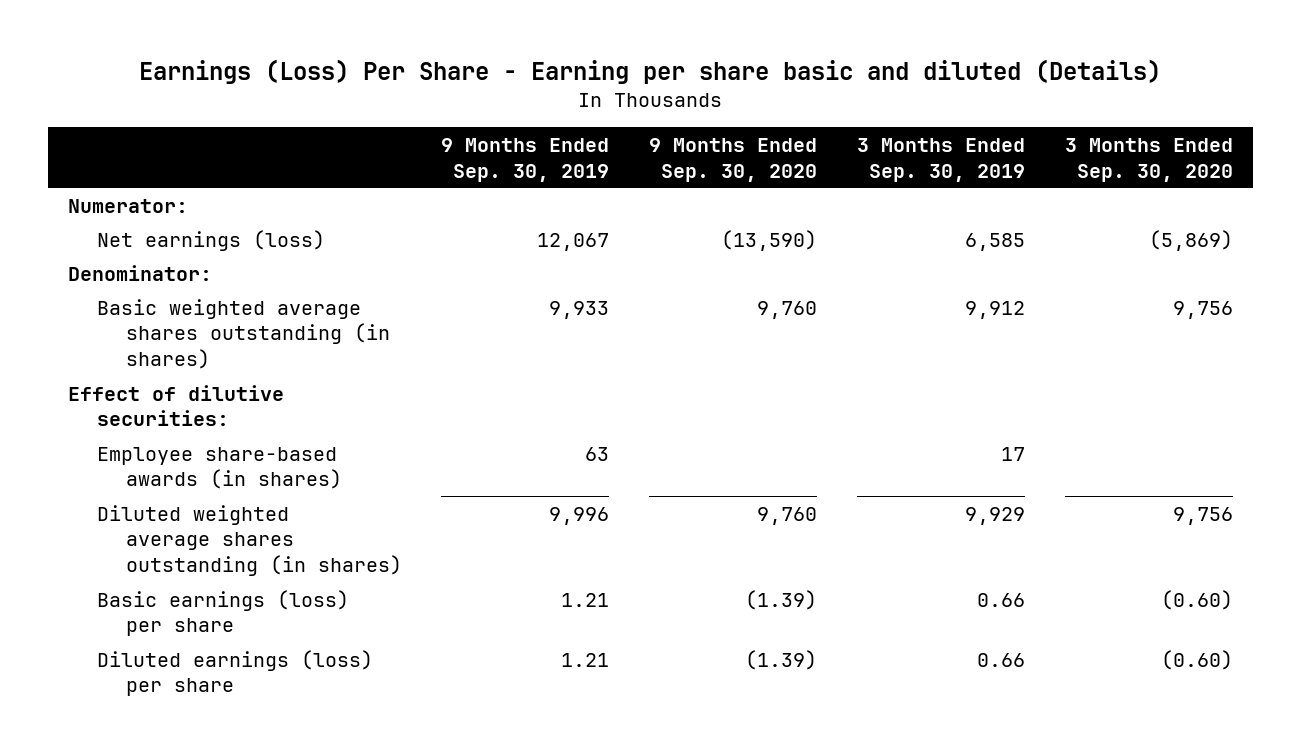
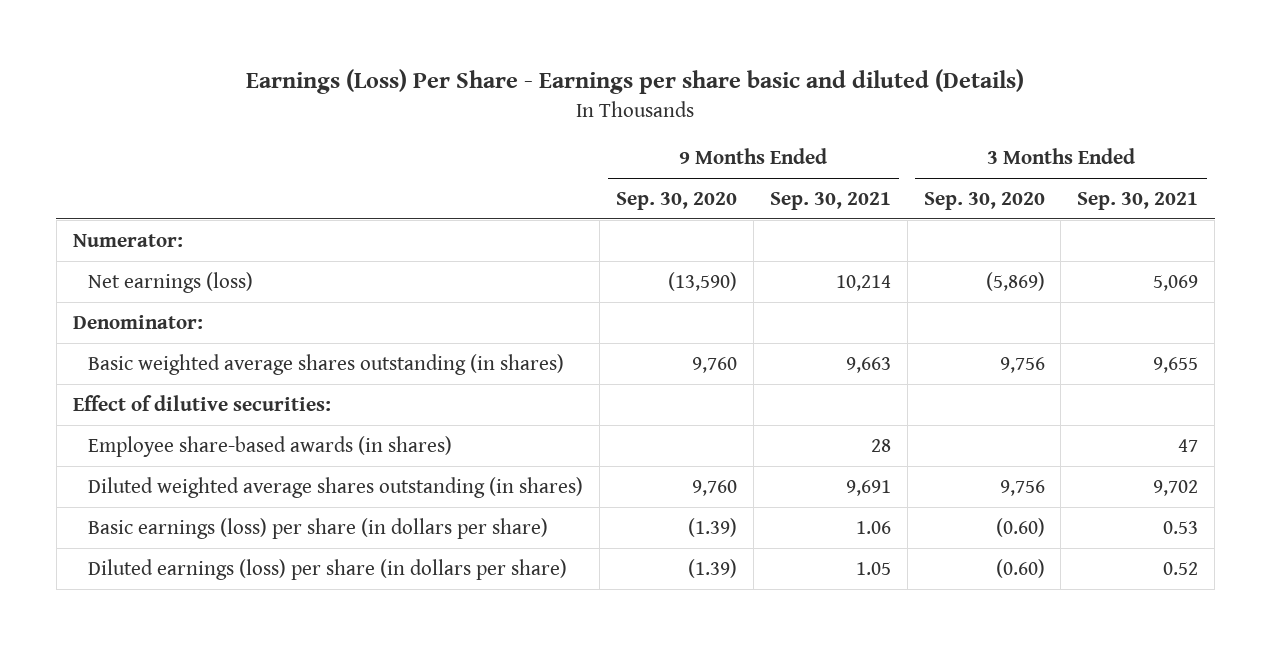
- Earnings (Loss) Per Share - Earning per share basic and diluted (Details)
+ Earnings (Loss) Per Share - Earnings per share basic and diluted (Details)
- | 9 Months Ended Sep. 30, 2019 | 9 Months Ended Sep. 30, 2020 | 3 Months Ended Sep. 30, 2019 | 3 Months Ended Sep. 30, 2020
+ | 9 Months Ended Sep. 30, 2020 | 9 Months Ended Sep. 30, 2021 | 3 Months Ended Sep. 30, 2020 | 3 Months Ended Sep. 30, 2021
- Basic earnings (loss) per share | 1.21 | (1.39) | 0.66 | (0.60)
- Diluted earnings (loss) per share | 1.21 | (1.39) | 0.66 | (0.60)
+ Basic earnings (loss) per share (in dollars per share) | (1.39) | 1.06 | (0.60) | 0.53
+ Diluted earnings (loss) per share (in dollars per share) | (1.39) | 1.05 | (0.60) | 0.52

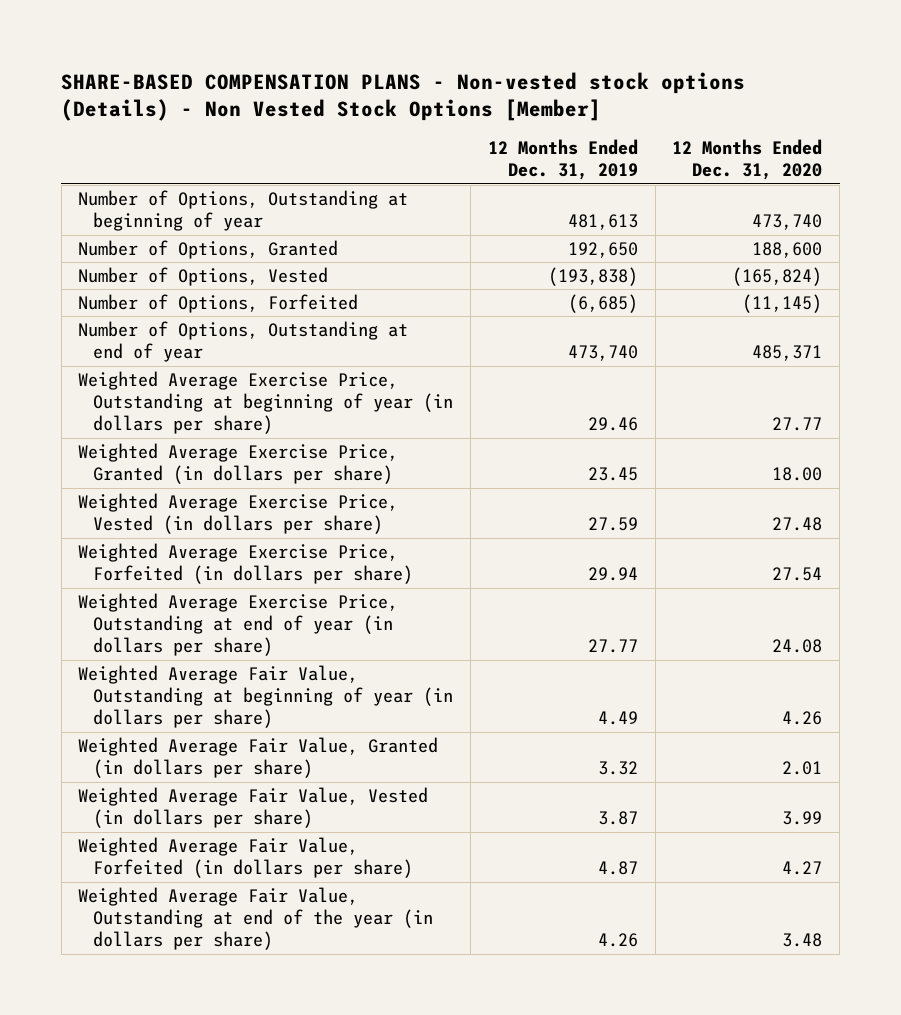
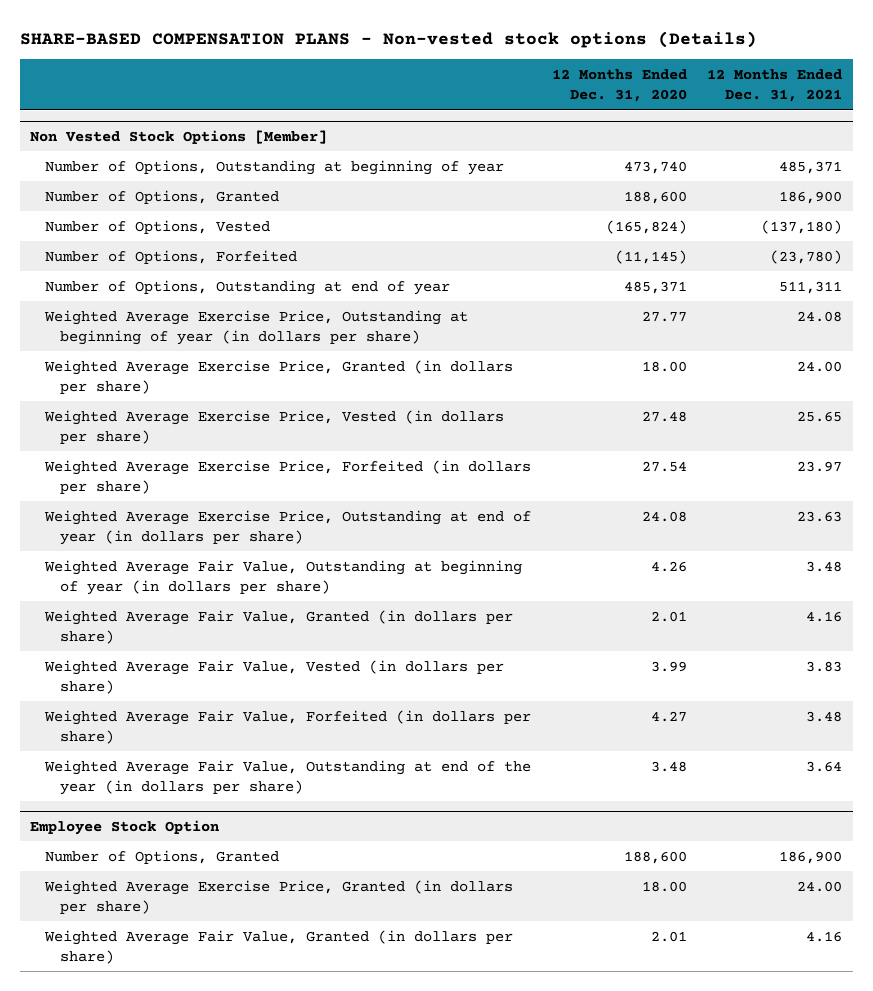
- SHARE-BASED COMPENSATION PLANS - Non-vested stock options (Details) - Non Vested Stock Options [Member]
+ SHARE-BASED COMPENSATION PLANS - Non-vested stock options (Details)
- | 12 Months Ended Dec. 31, 2019 | 12 Months Ended Dec. 31, 2020
+ | 12 Months Ended Dec. 31, 2020 | 12 Months Ended Dec. 31, 2021
+ Non Vested Stock Options [Member]
+ Employee Stock Option
+ Number of Options, Granted | 188,600 | 186,900
+ Weighted Average Exercise Price, Granted (in dollars per share) | 18.00 | 24.00
+ Weighted Average Fair Value, Granted (in dollars per share) | 2.01 | 4.16

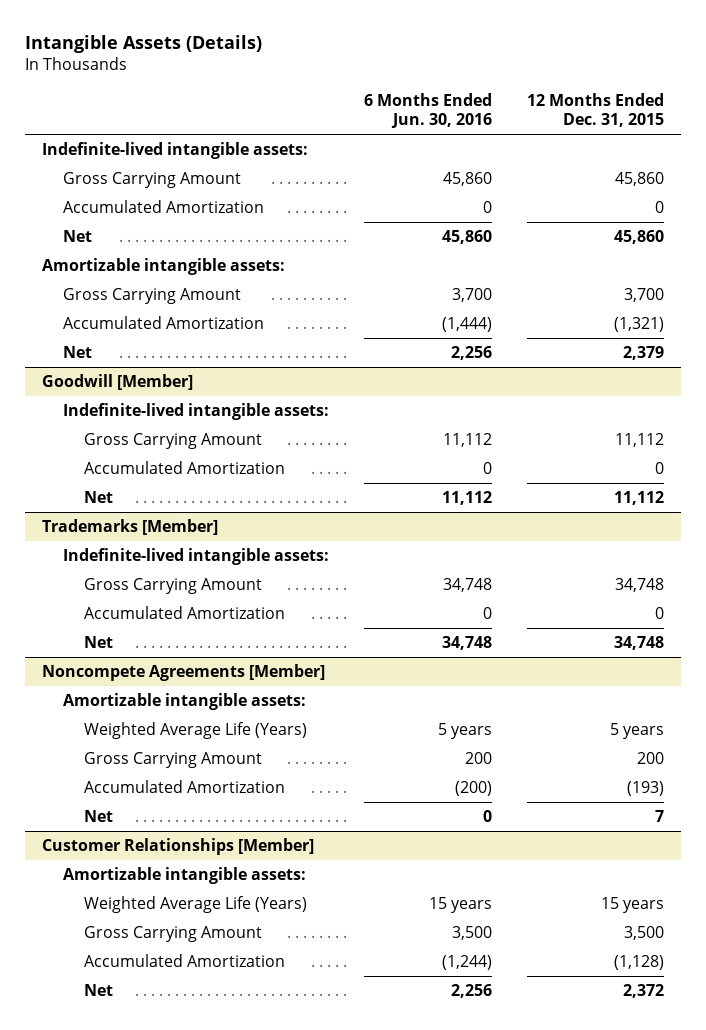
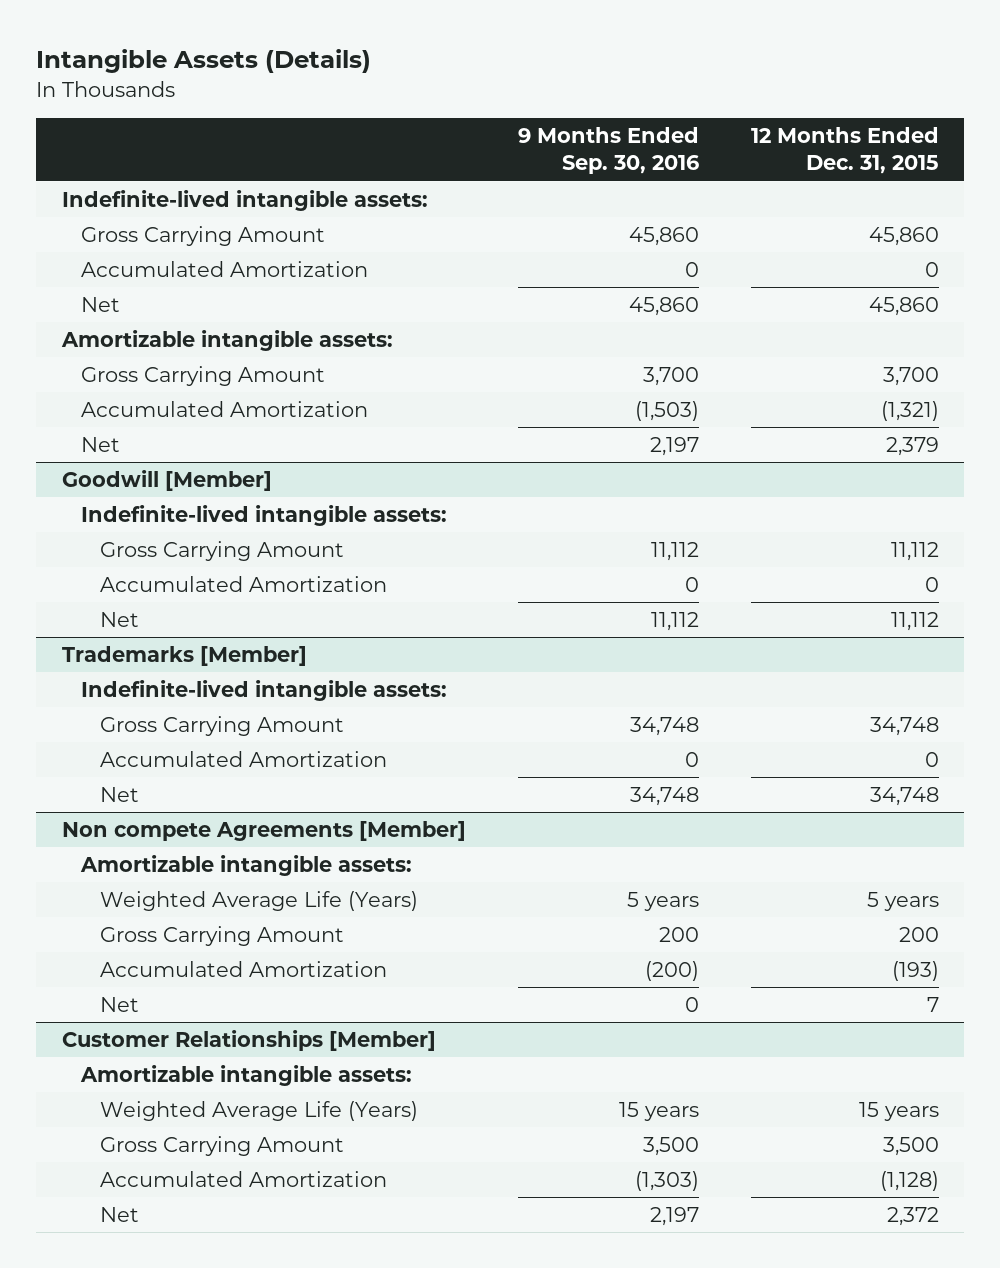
- | 6 Months Ended Jun. 30, 2016 | 12 Months Ended Dec. 31, 2015
+ | 9 Months Ended Sep. 30, 2016 | 12 Months Ended Dec. 31, 2015
- Noncompete Agreements [Member]
+ Non compete Agreements [Member]

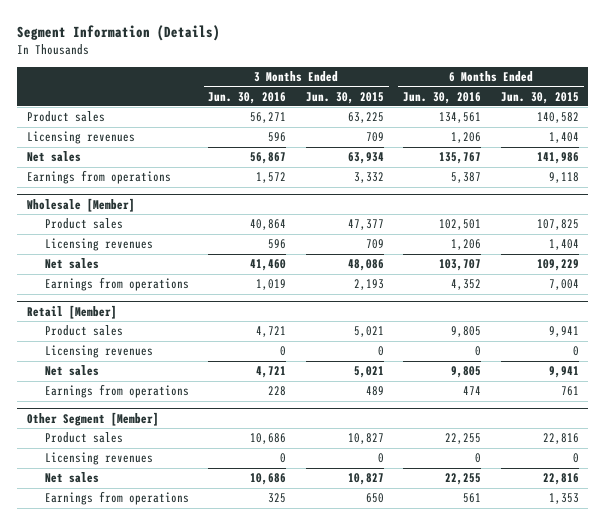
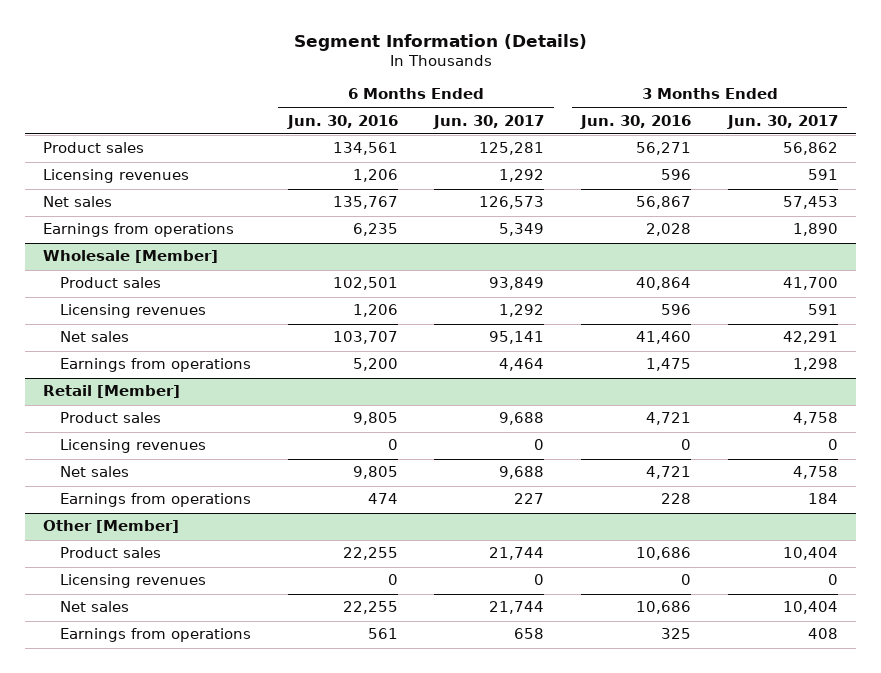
- | 3 Months Ended Jun. 30, 2016 | 3 Months Ended Jun. 30, 2015 | 6 Months Ended Jun. 30, 2016 | 6 Months Ended Jun. 30, 2015
+ | 6 Months Ended Jun. 30, 2016 | 6 Months Ended Jun. 30, 2017 | 3 Months Ended Jun. 30, 2016 | 3 Months Ended Jun. 30, 2017
- Earnings from operations | 1,572 | 3,332 | 5,387 | 9,118
+ Earnings from operations | 6,235 | 5,349 | 2,028 | 1,890
@ Wholesale [Member]
- Earnings from operations | 1,019 | 2,193 | 4,352 | 7,004
+ Earnings from operations | 5,200 | 4,464 | 1,475 | 1,298
- Other Segment [Member]
+ Other [Member]

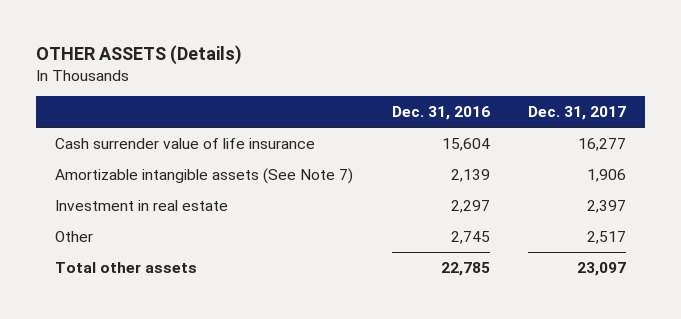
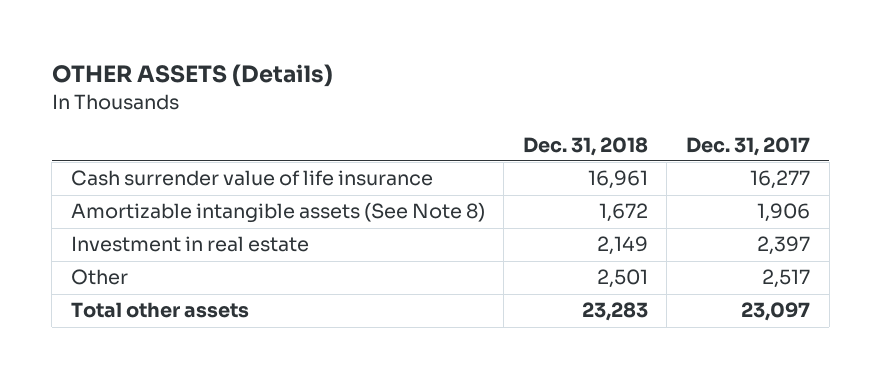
- | Dec. 31, 2016 | Dec. 31, 2017
+ | Dec. 31, 2018 | Dec. 31, 2017
- Amortizable intangible assets (See Note 7) | 2,139 | 1,906
+ Amortizable intangible assets (See Note 8) | 1,672 | 1,906

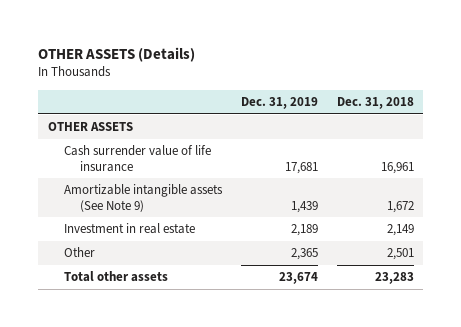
- | Dec. 31, 2018 | Dec. 31, 2017
+ | Dec. 31, 2019 | Dec. 31, 2018
+ OTHER ASSETS
- Amortizable intangible assets (See Note 8) | 1,672 | 1,906
+ Amortizable intangible assets (See Note 9) | 1,439 | 1,672

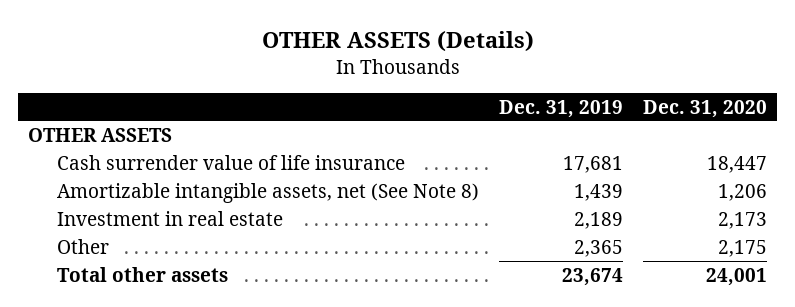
- | Dec. 31, 2019 | Dec. 31, 2018
+ | Dec. 31, 2019 | Dec. 31, 2020
- Amortizable intangible assets (See Note 9) | 1,439 | 1,672
+ Amortizable intangible assets, net (See Note 8) | 1,439 | 1,206

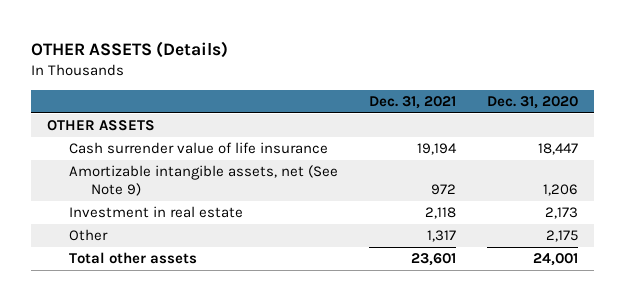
- | Dec. 31, 2019 | Dec. 31, 2020
+ | Dec. 31, 2021 | Dec. 31, 2020
- Amortizable intangible assets, net (See Note 8) | 1,439 | 1,206
+ Amortizable intangible assets, net (See Note 9) | 972 | 1,206

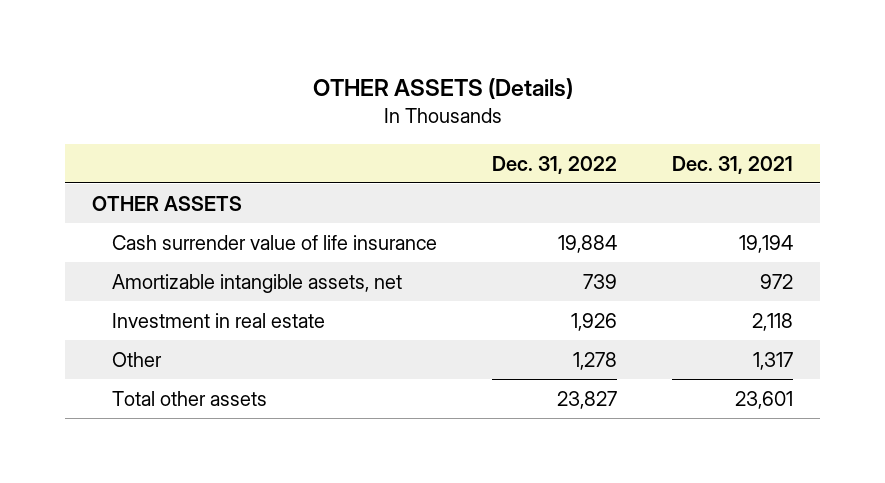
- | Dec. 31, 2021 | Dec. 31, 2020
+ | Dec. 31, 2022 | Dec. 31, 2021
- Amortizable intangible assets, net (See Note 9) | 972 | 1,206
+ Amortizable intangible assets, net | 739 | 972

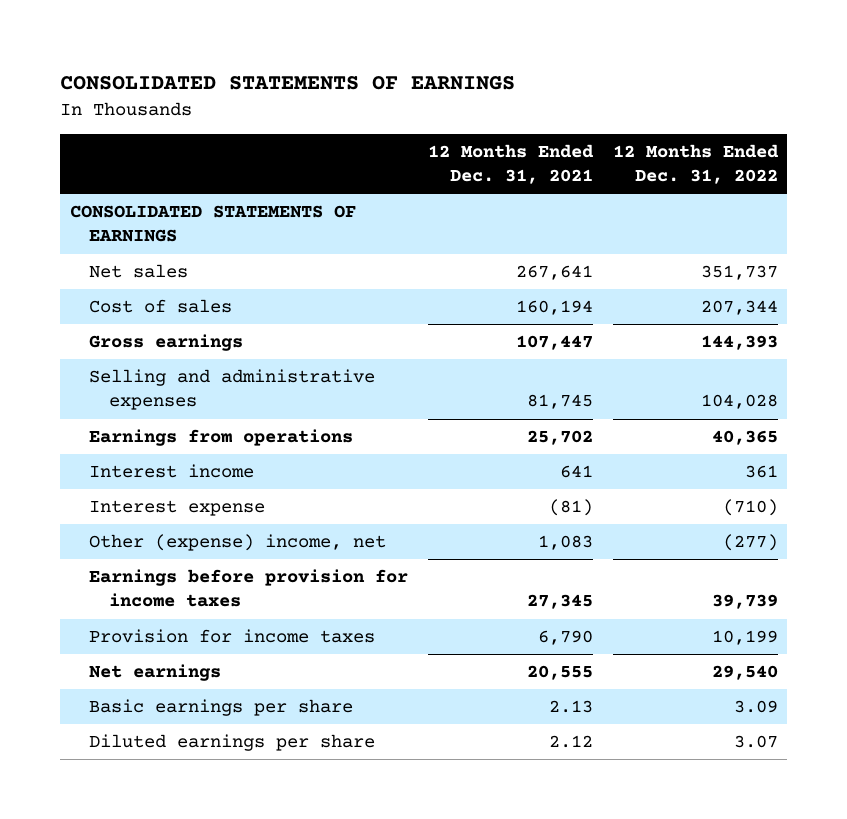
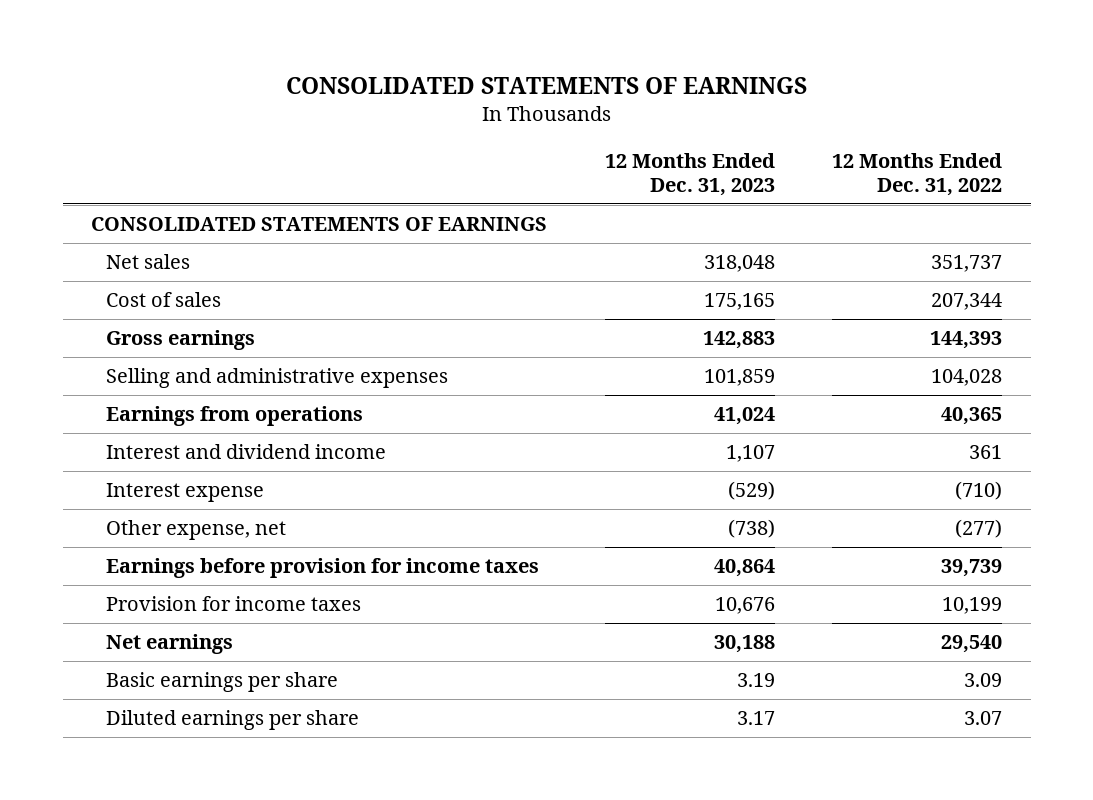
- | 12 Months Ended Dec. 31, 2021 | 12 Months Ended Dec. 31, 2022
+ | 12 Months Ended Dec. 31, 2023 | 12 Months Ended Dec. 31, 2022
- Interest income | 641 | 361
+ Interest and dividend income | 1,107 | 361
- Other (expense) income, net | 1,083 | (277)
+ Other expense, net | (738) | (277)

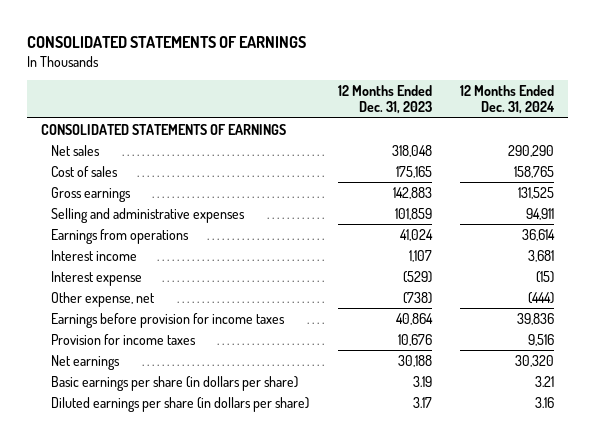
- | 12 Months Ended Dec. 31, 2023 | 12 Months Ended Dec. 31, 2022
+ | 12 Months Ended Dec. 31, 2023 | 12 Months Ended Dec. 31, 2024
- Interest and dividend income | 1,107 | 361
+ Interest income | 1,107 | 3,681
- Basic earnings per share | 3.19 | 3.09
- Diluted earnings per share | 3.17 | 3.07
+ Basic earnings per share (in dollars per share) | 3.19 | 3.21
+ Diluted earnings per share (in dollars per share) | 3.17 | 3.16

